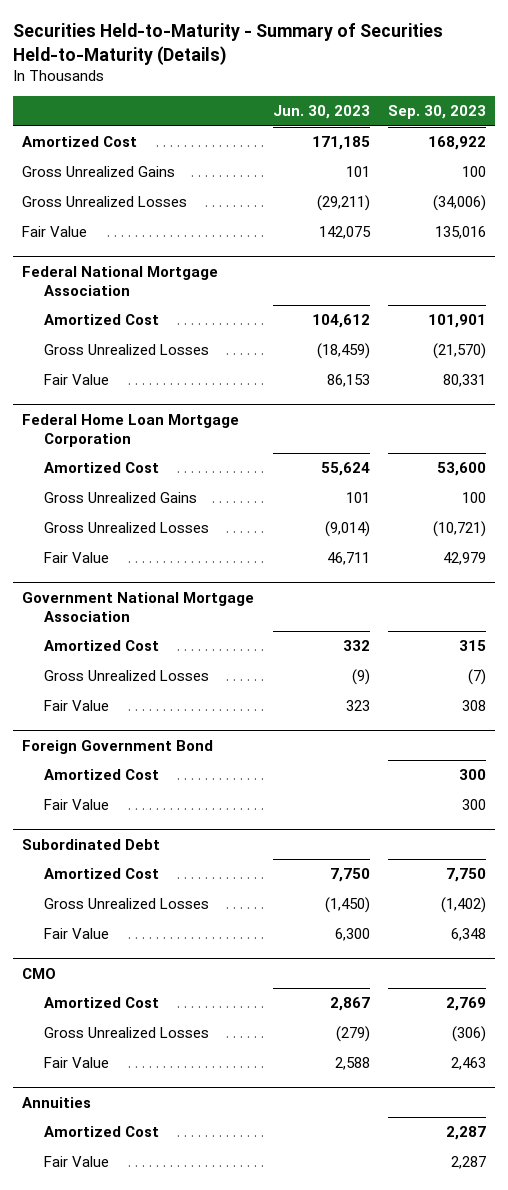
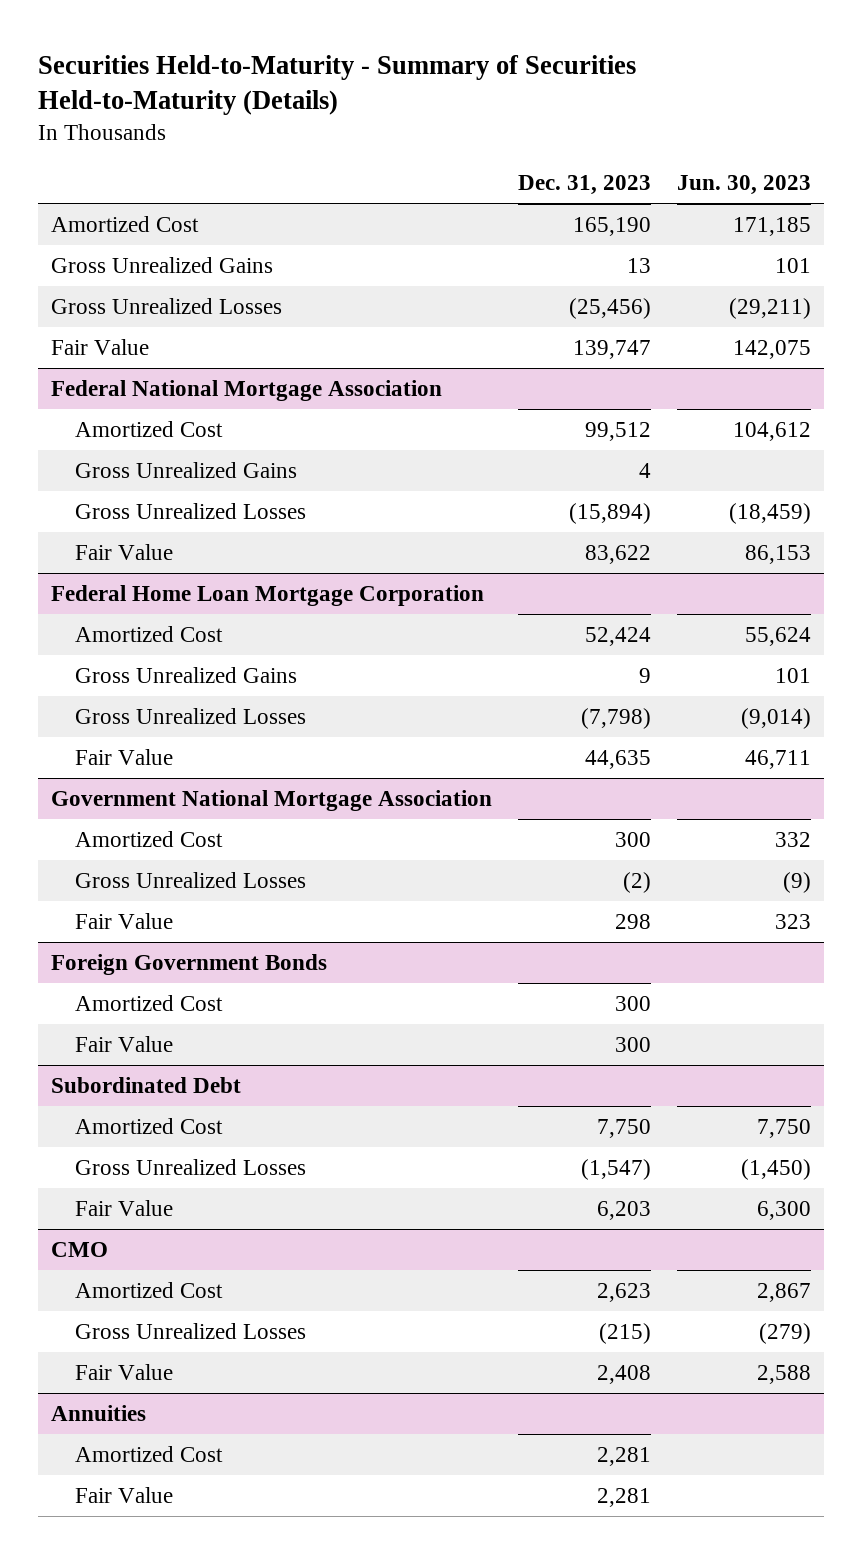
- | Jun. 30, 2023 | Sep. 30, 2023
+ | Dec. 31, 2023 | Jun. 30, 2023
@ Federal National Mortgage Association
+ Gross Unrealized Gains | 4 |
- Foreign Government Bond
+ Foreign Government Bonds

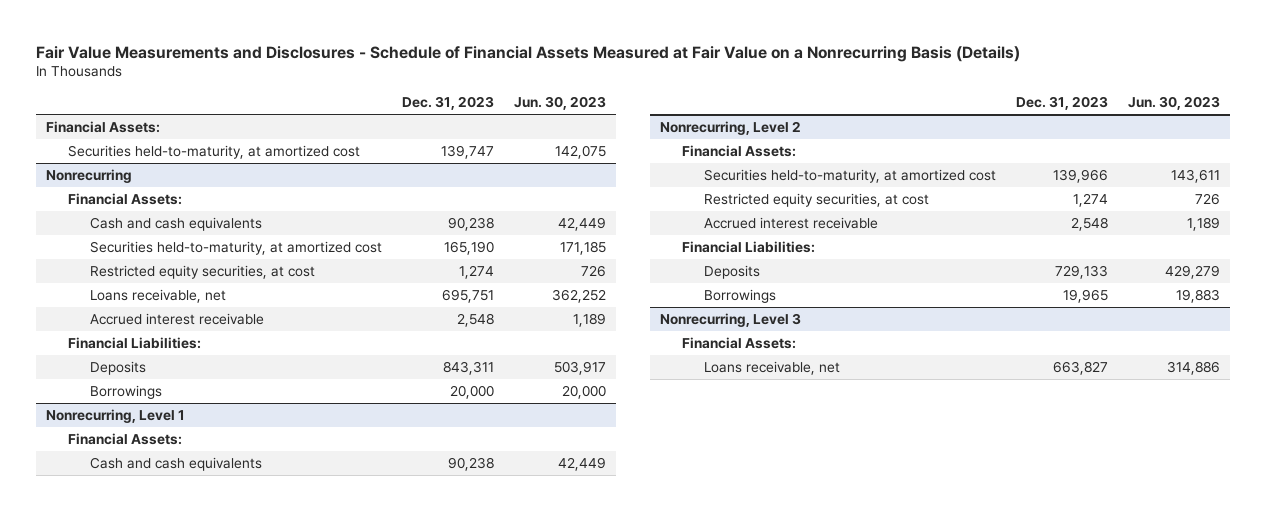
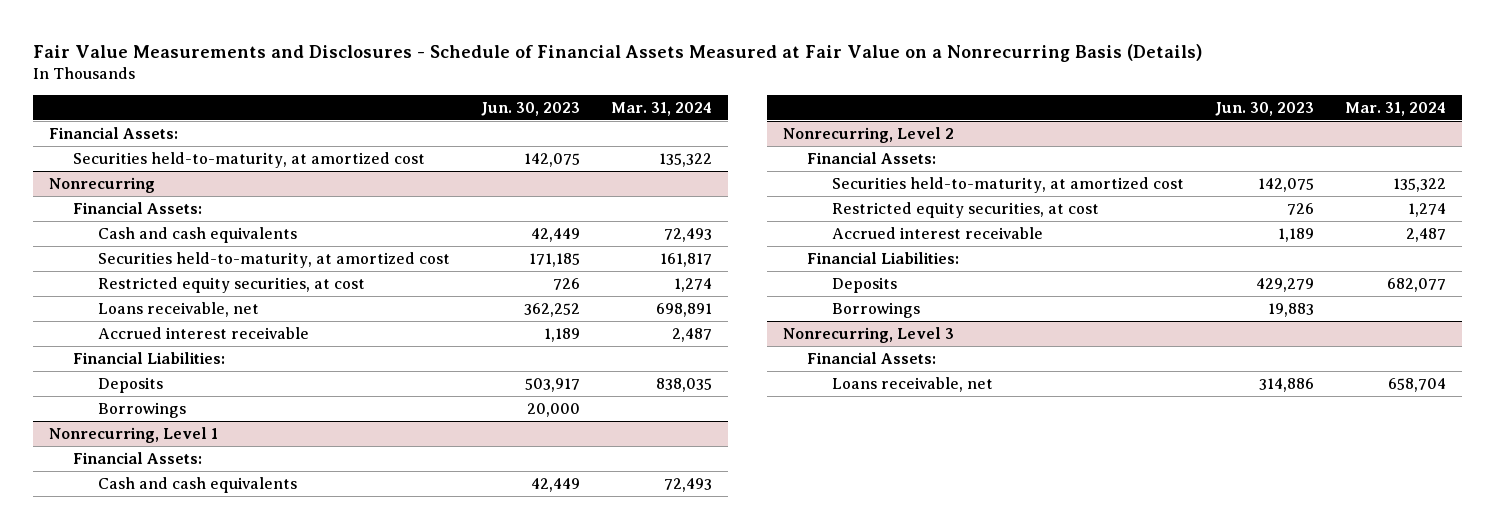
- | Dec. 31, 2023 | Jun. 30, 2023
+ | Jun. 30, 2023 | Mar. 31, 2024
@ Nonrecurring, Level 2
- Securities held-to-maturity, at amortized cost | 139,966 | 143,611
+ Securities held-to-maturity, at amortized cost | 142,075 | 135,322

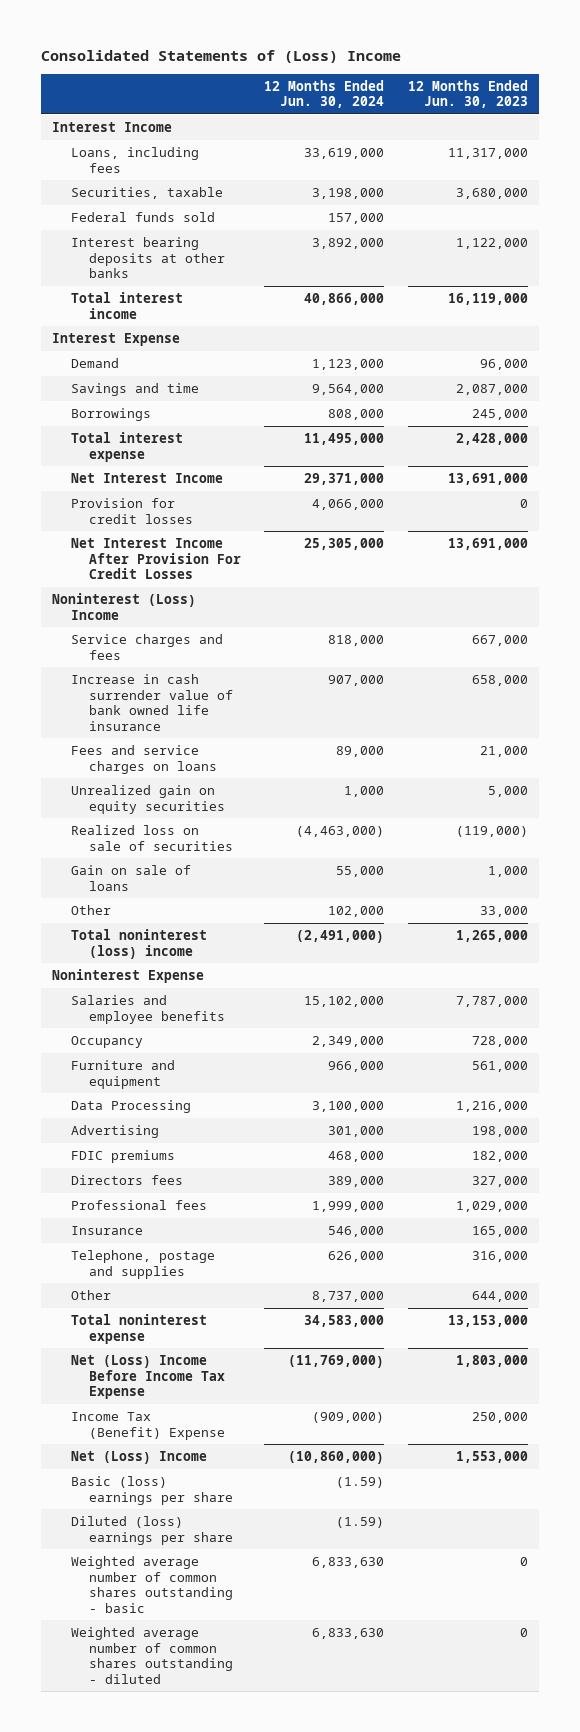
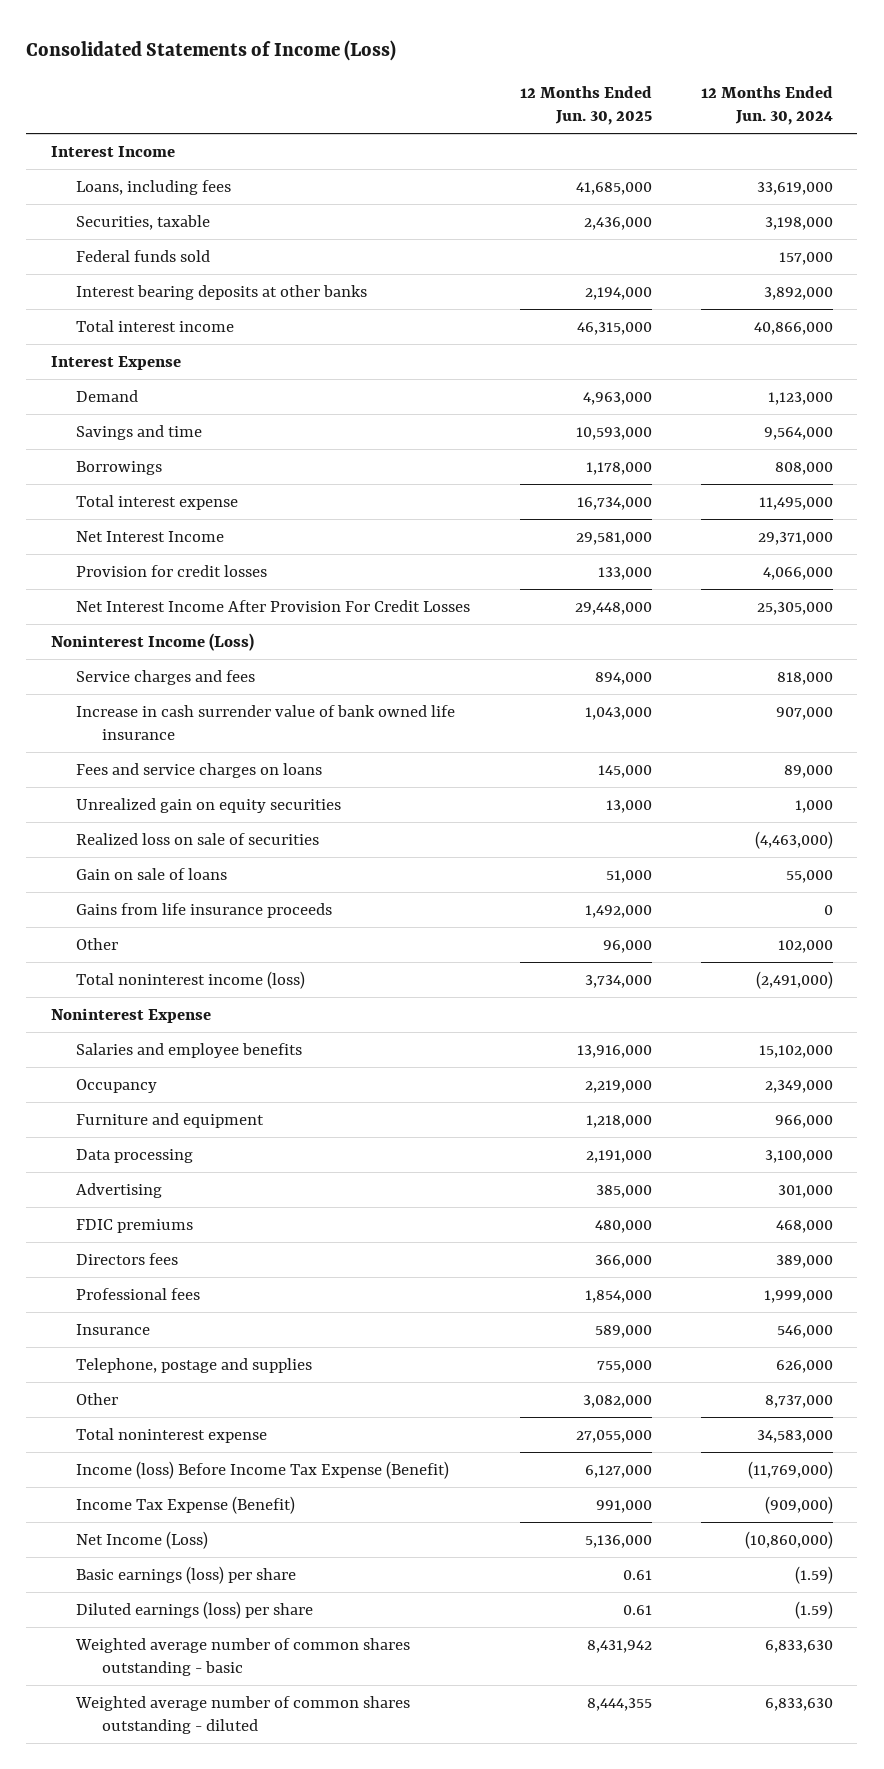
- Consolidated Statements of (Loss) Income
+ Consolidated Statements of Income (Loss)
- | 12 Months Ended Jun. 30, 2024 | 12 Months Ended Jun. 30, 2023
+ | 12 Months Ended Jun. 30, 2025 | 12 Months Ended Jun. 30, 2024
- Noninterest (Loss) Income
+ Noninterest Income (Loss)
+ Gains from life insurance proceeds | 1,492,000 | 0
- Total noninterest (loss) income | (2,491,000) | 1,265,000
+ Total noninterest income (loss) | 3,734,000 | (2,491,000)
- Data Processing | 3,100,000 | 1,216,000
+ Data processing | 2,191,000 | 3,100,000
- Net (Loss) Income Before Income Tax Expense | (11,769,000) | 1,803,000
- Income Tax (Benefit) Expense | (909,000) | 250,000
- Net (Loss) Income | (10,860,000) | 1,553,000
- Basic (loss) earnings per share | (1.59) |
- Diluted (loss) earnings per share | (1.59) |
+ Income (loss) Before Income Tax Expense (Benefit) | 6,127,000 | (11,769,000)
+ Income Tax Expense (Benefit) | 991,000 | (909,000)
+ Net Income (Loss) | 5,136,000 | (10,860,000)
+ Basic earnings (loss) per share | 0.61 | (1.59)
+ Diluted earnings (loss) per share | 0.61 | (1.59)

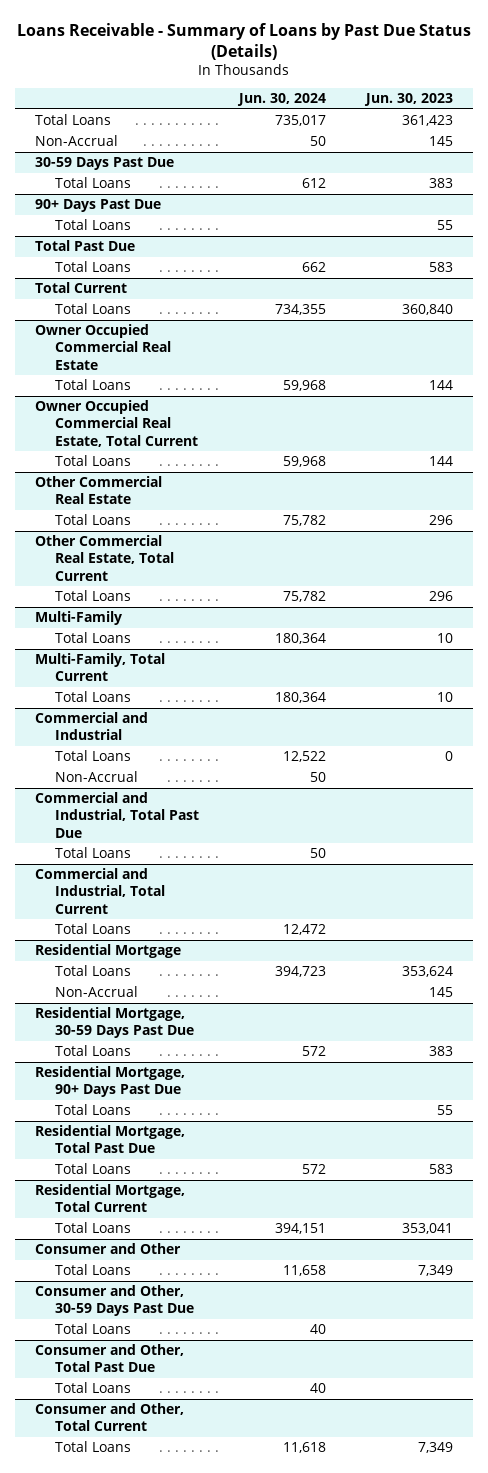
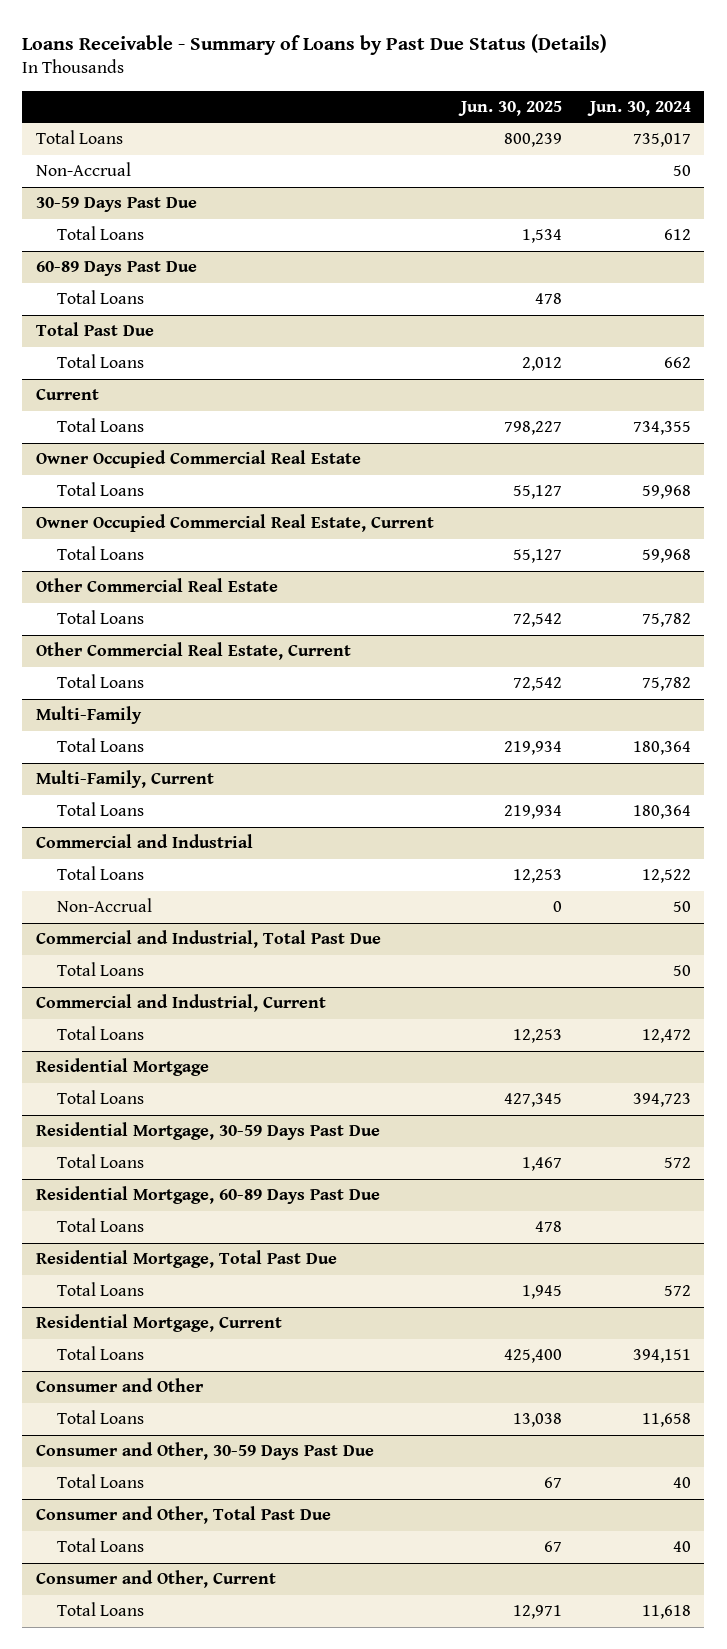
- | Jun. 30, 2024 | Jun. 30, 2023
+ | Jun. 30, 2025 | Jun. 30, 2024
- 90+ Days Past Due
+ 60-89 Days Past Due
- Total Current
+ Current
- Owner Occupied Commercial Real Estate, Total Current
+ Owner Occupied Commercial Real Estate, Current
- Other Commercial Real Estate, Total Current
+ Other Commercial Real Estate, Current
- Multi-Family, Total Current
+ Multi-Family, Current
- Commercial and Industrial, Total Current
+ Commercial and Industrial, Current
@ Residential Mortgage
- Non-Accrual | | 145
- Residential Mortgage, 90+ Days Past Due
+ Residential Mortgage, 60-89 Days Past Due
- Residential Mortgage, Total Current
+ Residential Mortgage, Current
- Consumer and Other, Total Current
+ Consumer and Other, Current

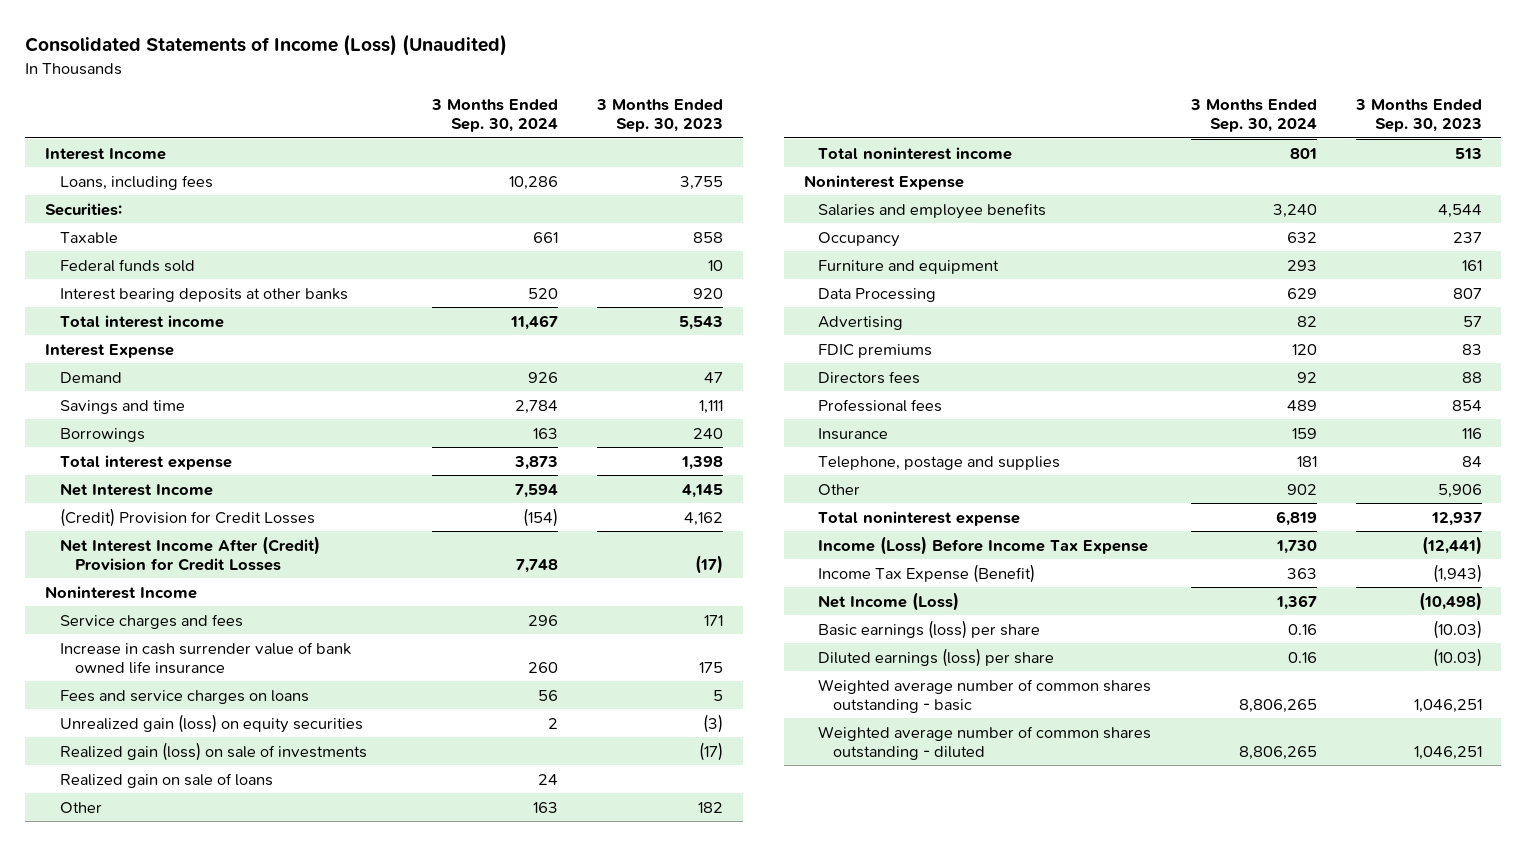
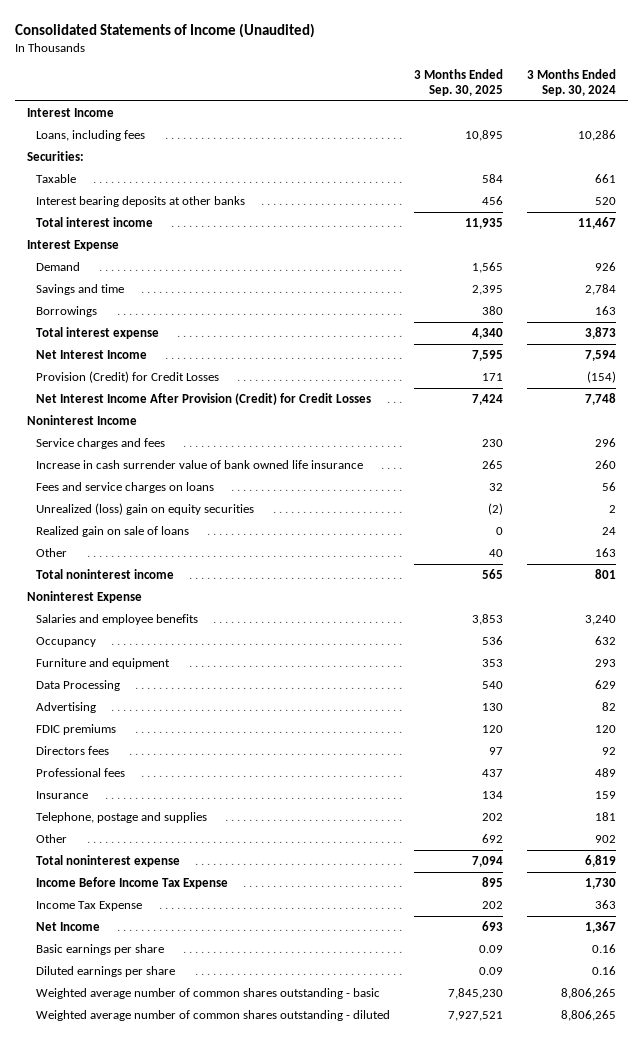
- Consolidated Statements of Income (Loss) (Unaudited)
+ Consolidated Statements of Income (Unaudited)
- | 3 Months Ended Sep. 30, 2024 | 3 Months Ended Sep. 30, 2023
+ | 3 Months Ended Sep. 30, 2025 | 3 Months Ended Sep. 30, 2024
- Federal funds sold | | 10
- (Credit) Provision for Credit Losses | (154) | 4,162
- Net Interest Income After (Credit) Provision for Credit Losses | 7,748 | (17)
+ Provision (Credit) for Credit Losses | 171 | (154)
+ Net Interest Income After Provision (Credit) for Credit Losses | 7,424 | 7,748
- Unrealized gain (loss) on equity securities | 2 | (3)
- Realized gain (loss) on sale of investments | | (17)
+ Unrealized (loss) gain on equity securities | (2) | 2
- Income (Loss) Before Income Tax Expense | 1,730 | (12,441)
- Income Tax Expense (Benefit) | 363 | (1,943)
- Net Income (Loss) | 1,367 | (10,498)
- Basic earnings (loss) per share | 0.16 | (10.03)
- Diluted earnings (loss) per share | 0.16 | (10.03)
+ Income Before Income Tax Expense | 895 | 1,730
+ Income Tax Expense | 202 | 363
+ Net Income | 693 | 1,367
+ Basic earnings per share | 0.09 | 0.16
+ Diluted earnings per share | 0.09 | 0.16

